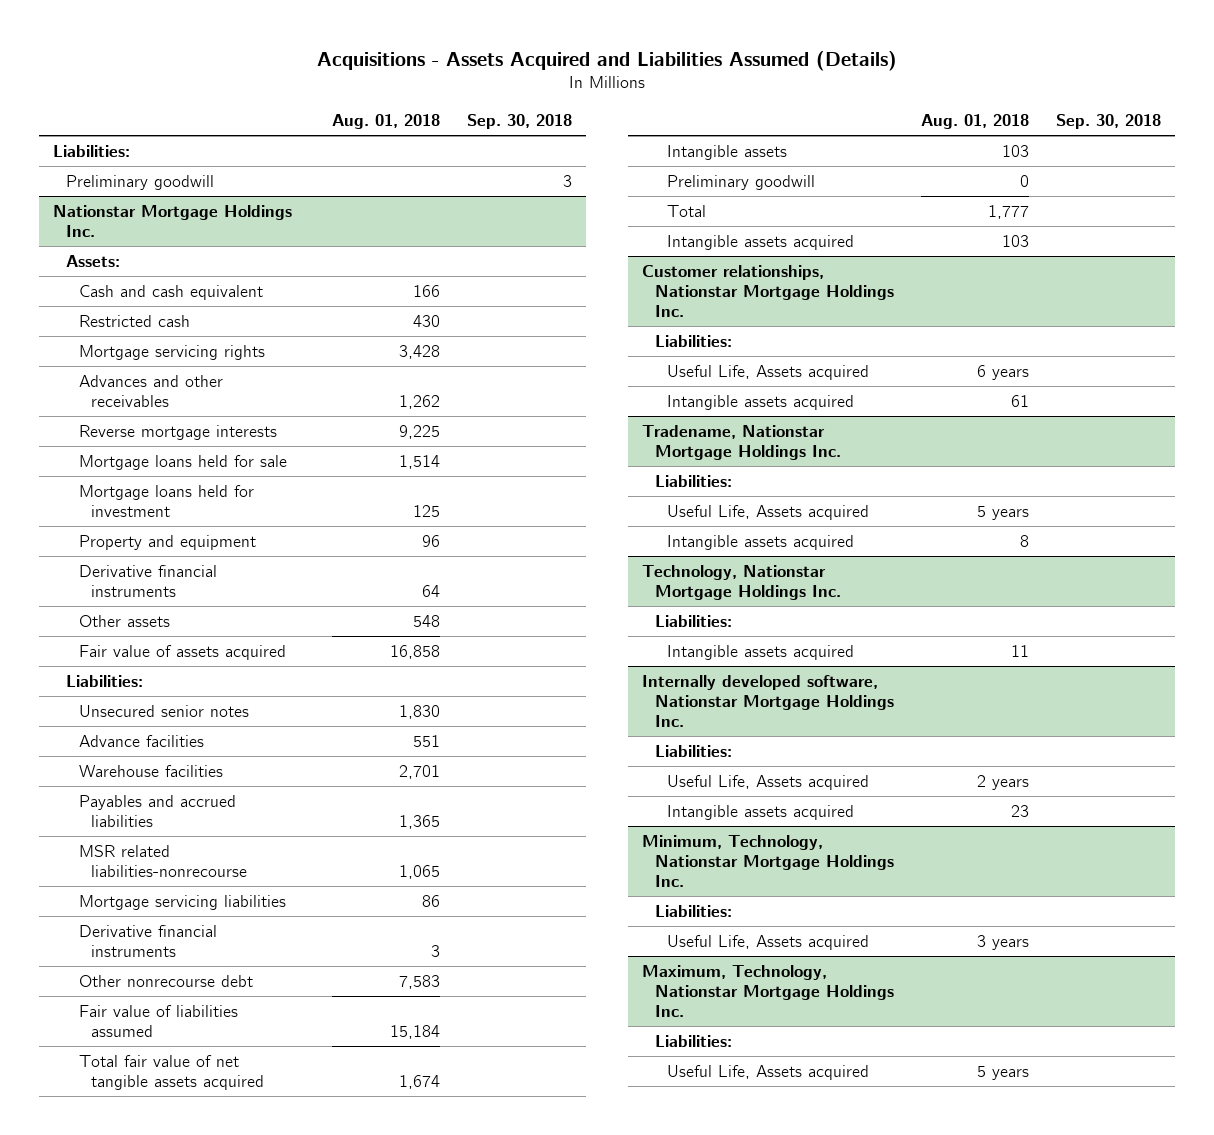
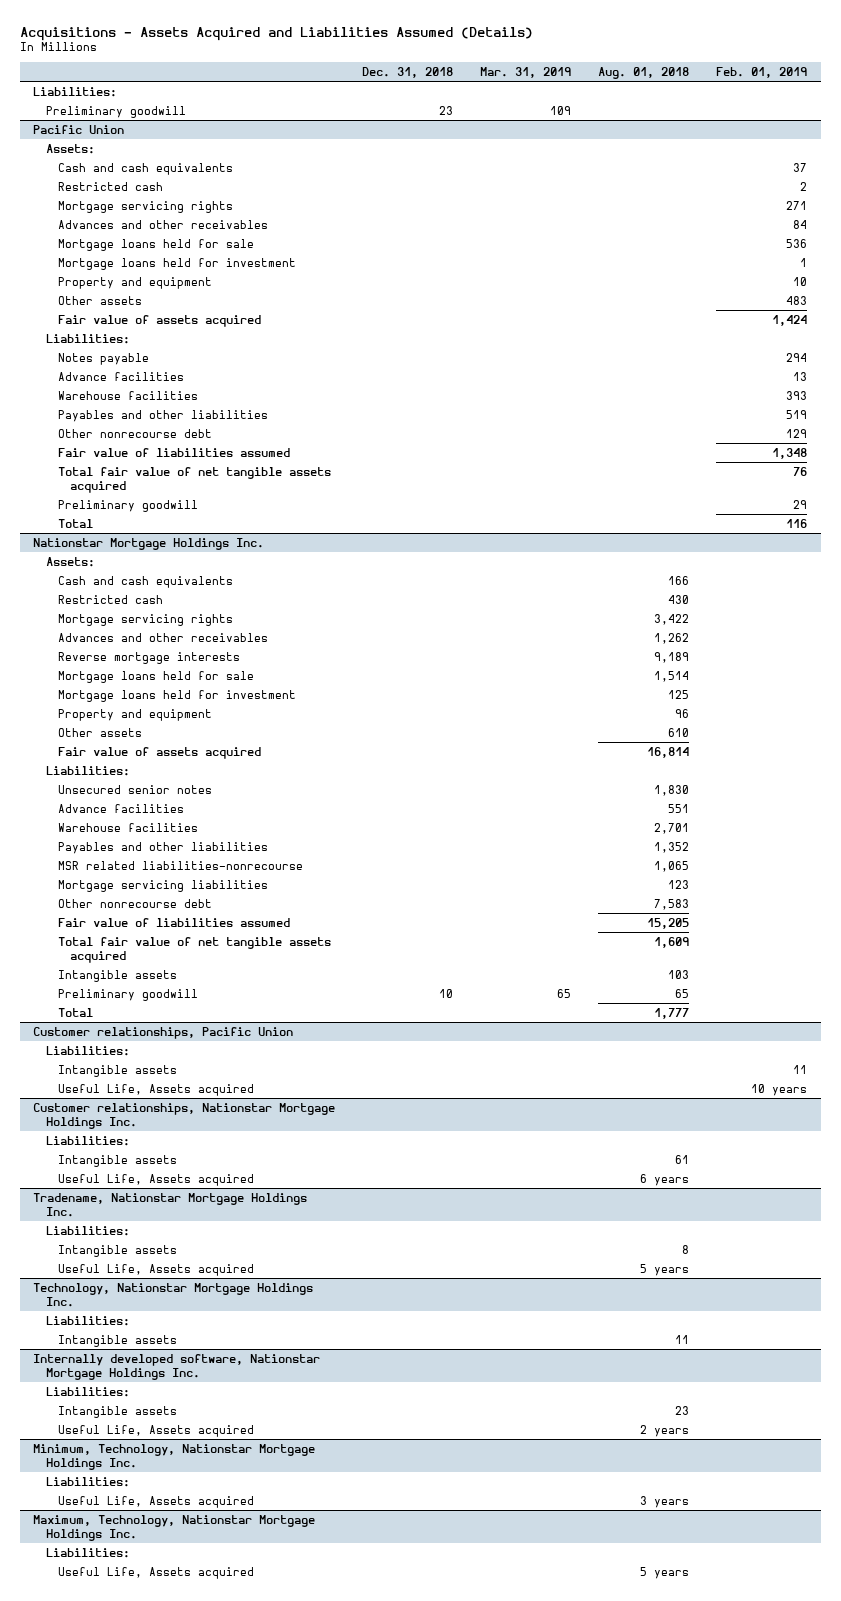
- | Aug. 01, 2018 | Sep. 30, 2018
+ | Dec. 31, 2018 | Mar. 31, 2019 | Aug. 01, 2018 | Feb. 01, 2019
+ Pacific Union
+ Assets:
+ Cash and cash equivalents | | | | 37
+ Restricted cash | | | | 2
+ Mortgage servicing rights | | | | 271
+ Advances and other receivables | | | | 84
+ Mortgage loans held for sale | | | | 536
+ Mortgage loans held for investment | | | | 1
+ Property and equipment | | | | 10
+ Other assets | | | | 483
+ Fair value of assets acquired | | | | 1,424
+ Liabilities:
+ Notes payable | | | | 294
+ Advance facilities | | | | 13
+ Warehouse facilities | | | | 393
+ Payables and other liabilities | | | | 519
+ Other nonrecourse debt | | | | 129
+ Fair value of liabilities assumed | | | | 1,348
+ Total fair value of net tangible assets acquired | | | | 76
+ Preliminary goodwill | | | | 29
+ Total | | | | 116
@ Nationstar Mortgage Holdings Inc.
- Cash and cash equivalent | 166 |
+ Cash and cash equivalents | | | 166 |
- Mortgage servicing rights | 3,428 |
+ Mortgage servicing rights | | | 3,422 |
- Reverse mortgage interests | 9,225 |
+ Reverse mortgage interests | | | 9,189 |
- Derivative financial instruments | 64 |
- Other assets | 548 |
- Fair value of assets acquired | 16,858 |
+ Other assets | | | 610 |
+ Fair value of assets acquired | | | 16,814 |
- Payables and accrued liabilities | 1,365 |
+ Payables and other liabilities | | | 1,352 |
- Mortgage servicing liabilities | 86 |
- Derivative financial instruments | 3 |
+ Mortgage servicing liabilities | | | 123 |
- Fair value of liabilities assumed | 15,184 |
- Total fair value of net tangible assets acquired | 1,674 |
+ Fair value of liabilities assumed | | | 15,205 |
+ Total fair value of net tangible assets acquired | | | 1,609 |
- Preliminary goodwill | 0 |
+ Preliminary goodwill | 10 | 65 | 65 |
- Intangible assets acquired | 103 |
+ Customer relationships, Pacific Union
+ Liabilities:
+ Intangible assets | | | | 11
+ Useful Life, Assets acquired | | | | 10 years
@ Customer relationships, Nationstar Mortgage Holdings Inc.
+ Intangible assets | | | 61 |
- Intangible assets acquired | 61 |
@ Tradename, Nationstar Mortgage Holdings Inc.
+ Intangible assets | | | 8 |
- Intangible assets acquired | 8 |
@ Technology, Nationstar Mortgage Holdings Inc.
- Intangible assets acquired | 11 |
+ Intangible assets | | | 11 |
@ Internally developed software, Nationstar Mortgage Holdings Inc.
+ Intangible assets | | | 23 |
- Intangible assets acquired | 23 |

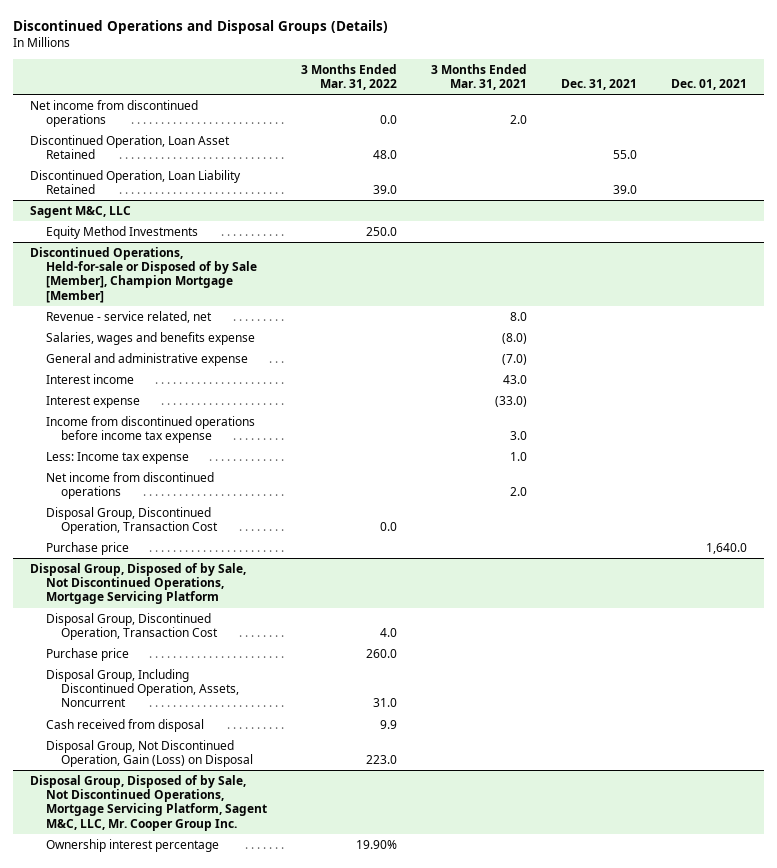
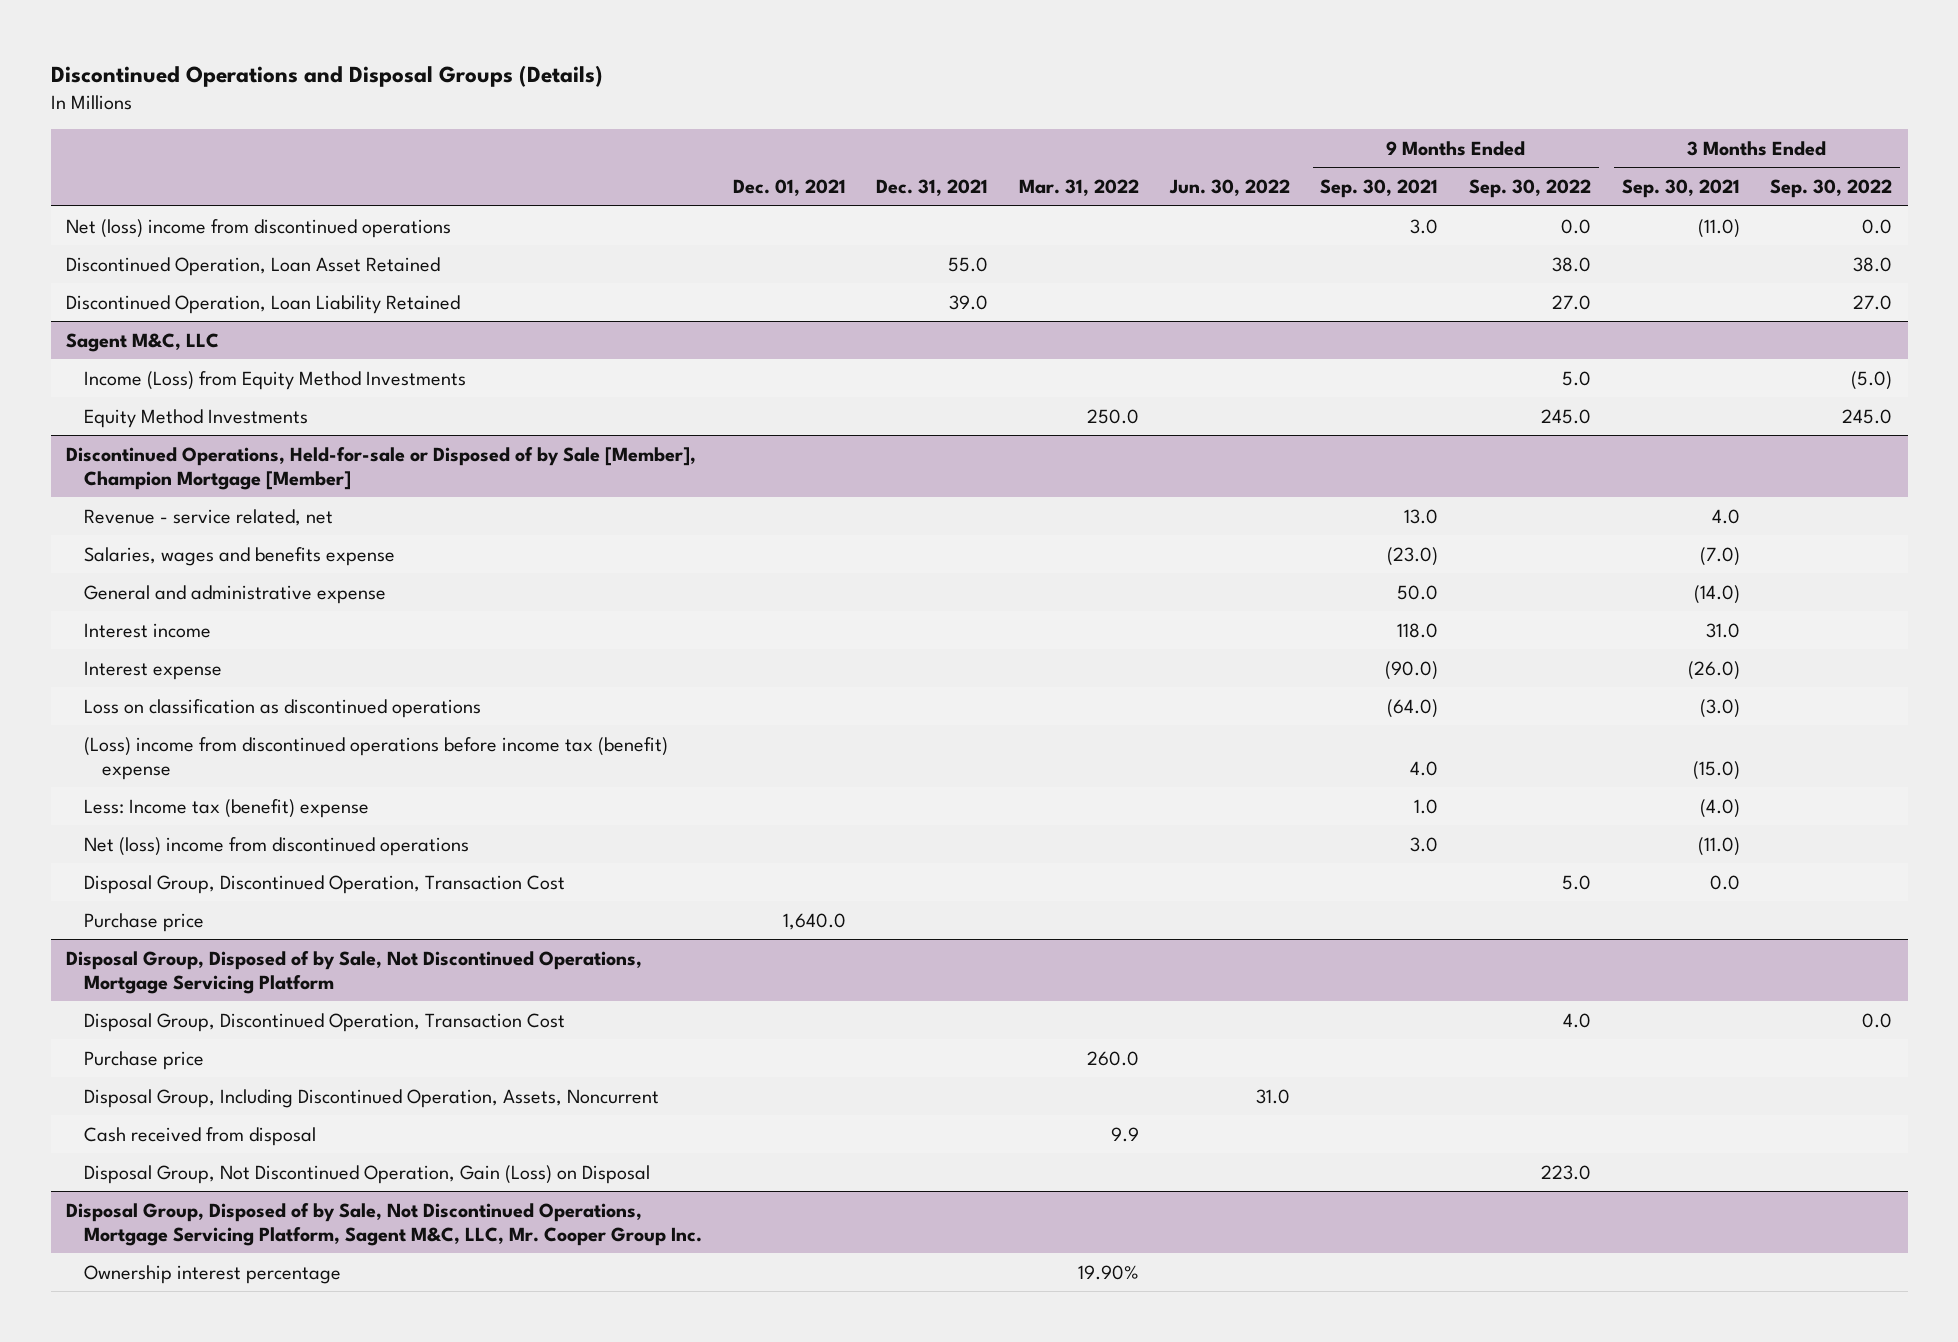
- | 3 Months Ended Mar. 31, 2022 | 3 Months Ended Mar. 31, 2021 | Dec. 31, 2021 | Dec. 01, 2021
+ | Dec. 01, 2021 | Dec. 31, 2021 | Mar. 31, 2022 | Jun. 30, 2022 | 9 Months Ended Sep. 30, 2021 | 9 Months Ended Sep. 30, 2022 | 3 Months Ended Sep. 30, 2021 | 3 Months Ended Sep. 30, 2022
- Net income from discontinued operations | 0.0 | 2.0 | |
+ Net (loss) income from discontinued operations | | | | | 3.0 | 0.0 | (11.0) | 0.0
@ Sagent M&C, LLC
+ Income (Loss) from Equity Method Investments | | | | | | 5.0 | | (5.0)
@ Discontinued Operations, Held-for-sale or Disposed of by Sale [Member], Champion Mortgage [Member]
- Income from discontinued operations before income tax expense | | 3.0 | |
- Less: Income tax expense | | 1.0 | |
- Net income from discontinued operations | | 2.0 | |
+ Loss on classification as discontinued operations | | | | | (64.0) | | (3.0) |
+ (Loss) income from discontinued operations before income tax (benefit) expense | | | | | 4.0 | | (15.0) |
+ Less: Income tax (benefit) expense | | | | | 1.0 | | (4.0) |
+ Net (loss) income from discontinued operations | | | | | 3.0 | | (11.0) |

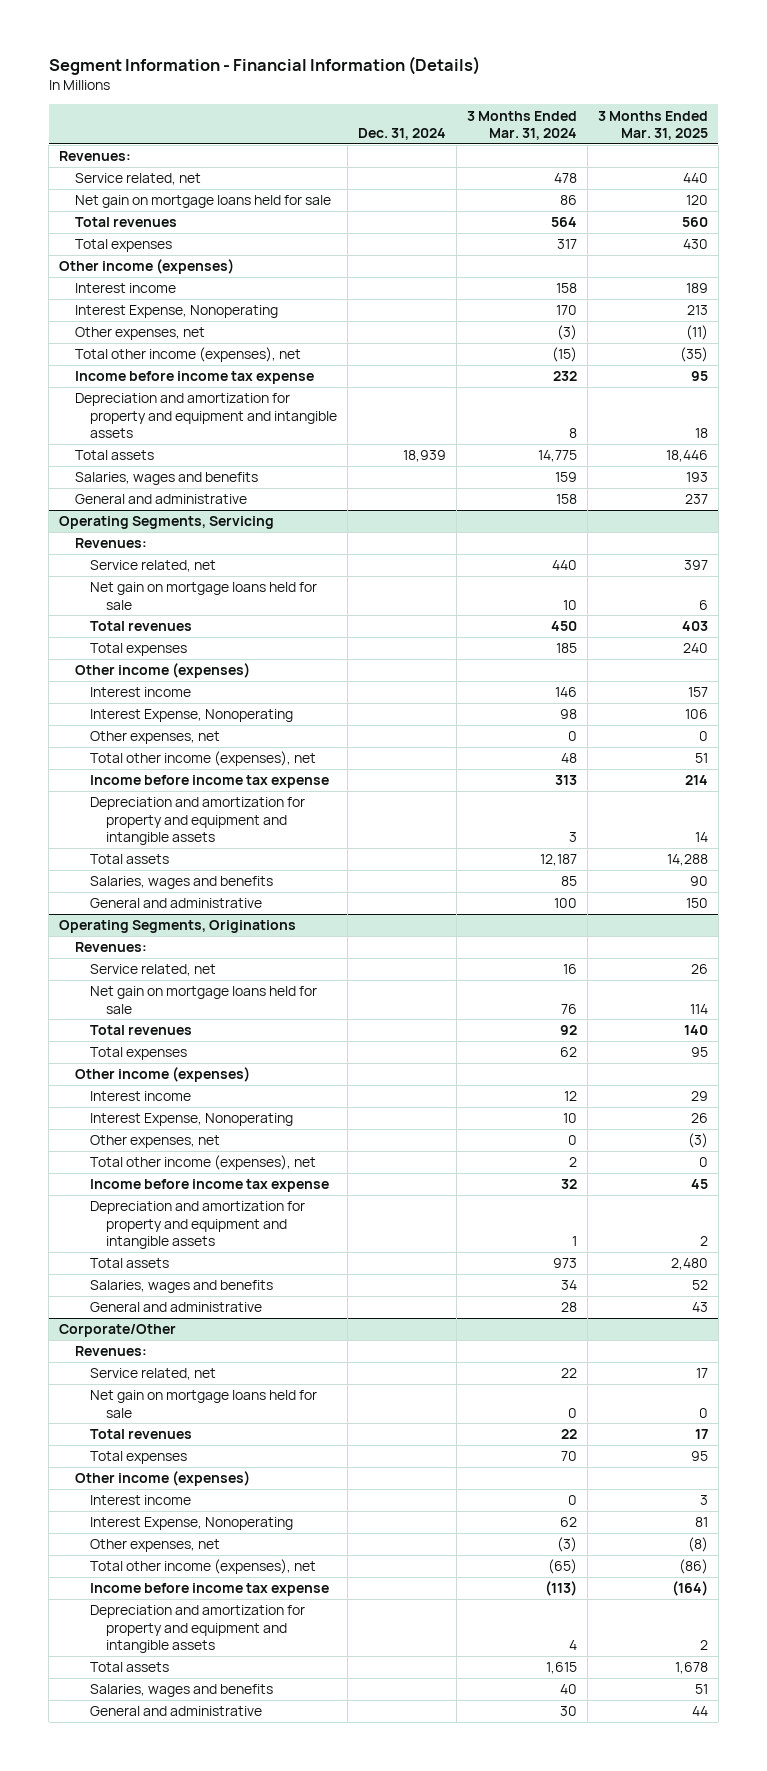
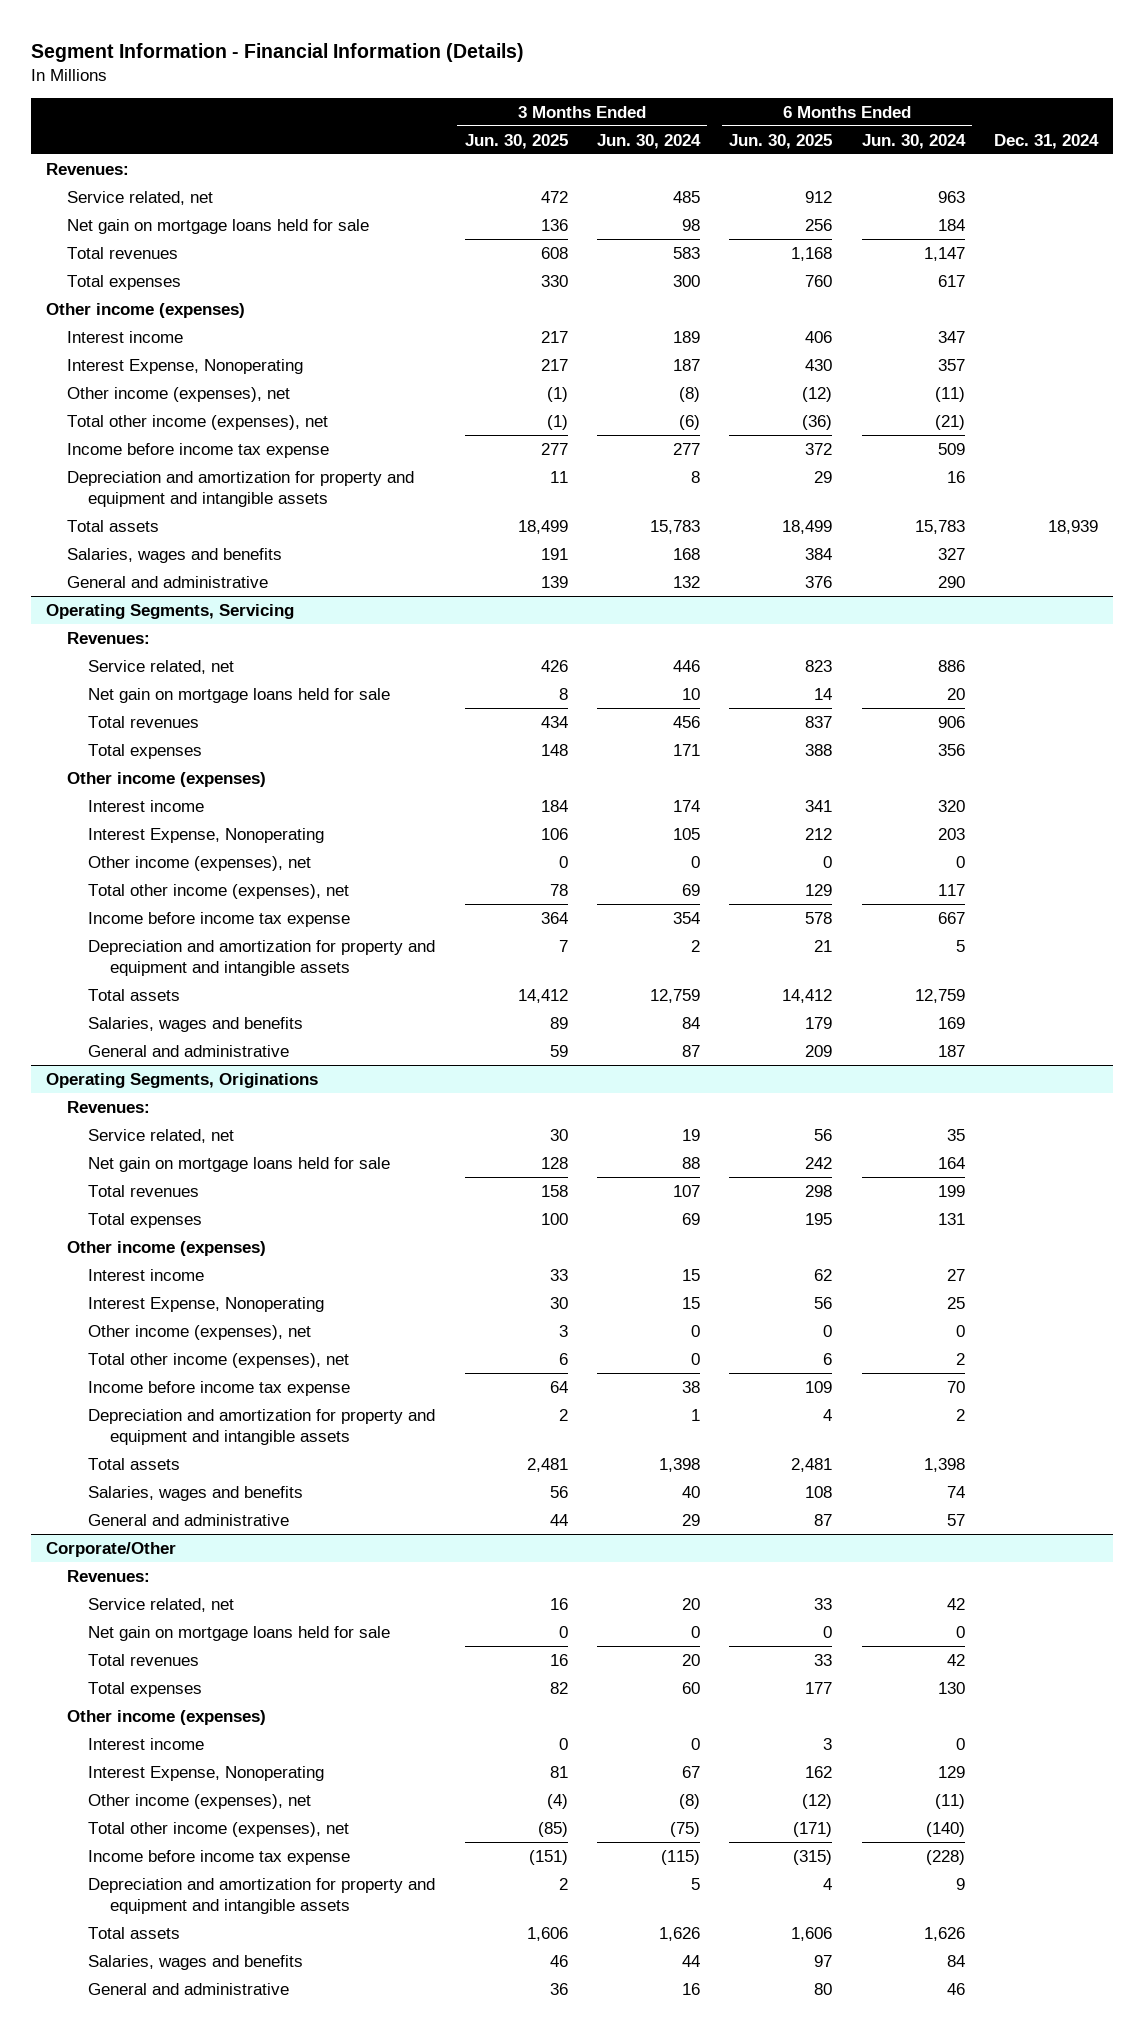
- | Dec. 31, 2024 | 3 Months Ended Mar. 31, 2024 | 3 Months Ended Mar. 31, 2025
+ | 3 Months Ended Jun. 30, 2025 | 3 Months Ended Jun. 30, 2024 | 6 Months Ended Jun. 30, 2025 | 6 Months Ended Jun. 30, 2024 | Dec. 31, 2024
- Other expenses, net | | (3) | (11)
+ Other income (expenses), net | (1) | (8) | (12) | (11) |
@ Operating Segments, Servicing
- Other expenses, net | | 0 | 0
+ Other income (expenses), net | 0 | 0 | 0 | 0 |
@ Operating Segments, Originations
- Other expenses, net | | 0 | (3)
+ Other income (expenses), net | 3 | 0 | 0 | 0 |
@ Corporate/Other
- Other expenses, net | | (3) | (8)
+ Other income (expenses), net | (4) | (8) | (12) | (11) |

